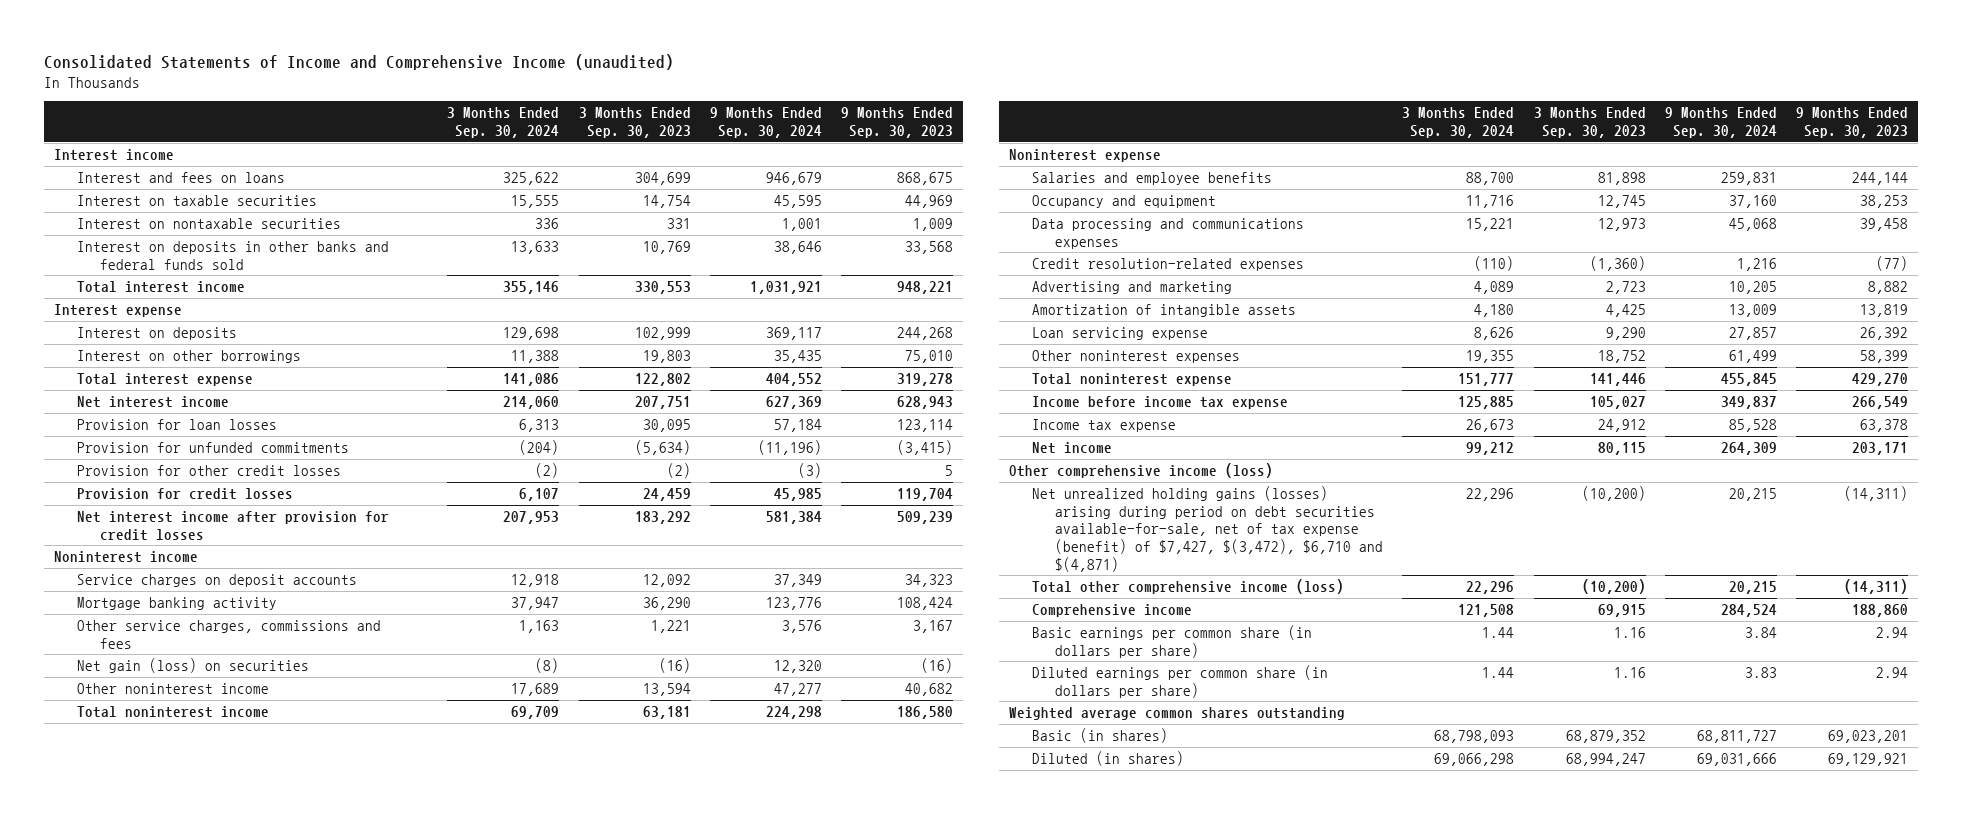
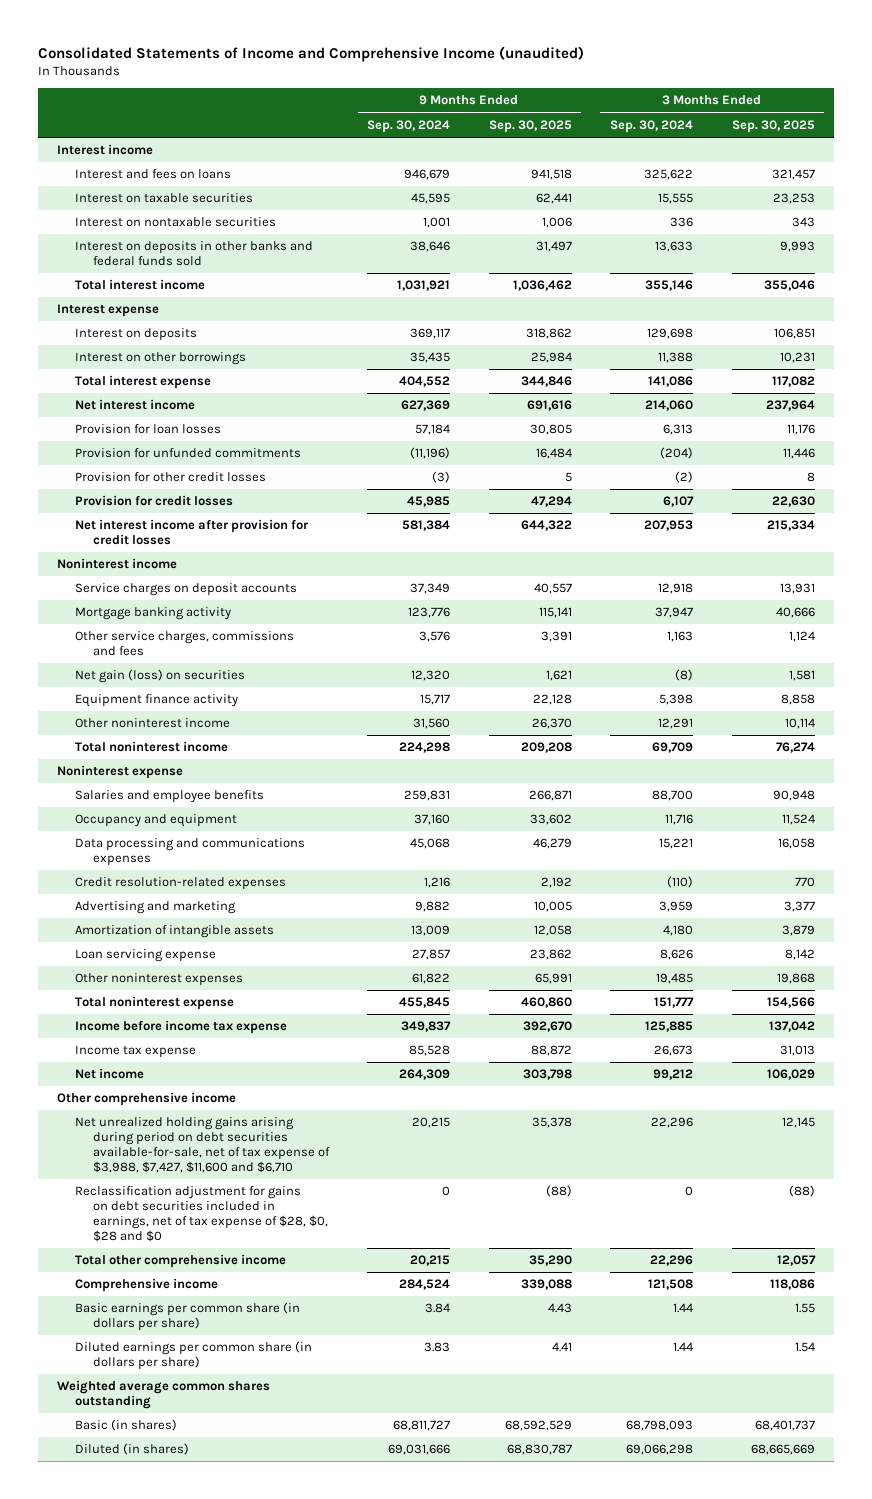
- | 3 Months Ended Sep. 30, 2024 | 3 Months Ended Sep. 30, 2023 | 9 Months Ended Sep. 30, 2024 | 9 Months Ended Sep. 30, 2023
+ | 9 Months Ended Sep. 30, 2024 | 9 Months Ended Sep. 30, 2025 | 3 Months Ended Sep. 30, 2024 | 3 Months Ended Sep. 30, 2025
- Other noninterest income | 17,689 | 13,594 | 47,277 | 40,682
+ Equipment finance activity | 15,717 | 22,128 | 5,398 | 8,858
+ Other noninterest income | 31,560 | 26,370 | 12,291 | 10,114
- Advertising and marketing | 4,089 | 2,723 | 10,205 | 8,882
+ Advertising and marketing | 9,882 | 10,005 | 3,959 | 3,377
- Other noninterest expenses | 19,355 | 18,752 | 61,499 | 58,399
+ Other noninterest expenses | 61,822 | 65,991 | 19,485 | 19,868
- Other comprehensive income (loss)
- Net unrealized holding gains (losses) arising during period on debt securities available-for-sale, net of tax expense (benefit) of $7,427, $(3,472), $6,710 and $(4,871) | 22,296 | (10,200) | 20,215 | (14,311)
- Total other comprehensive income (loss) | 22,296 | (10,200) | 20,215 | (14,311)
+ Other comprehensive income
+ Net unrealized holding gains arising during period on debt securities available-for-sale, net of tax expense of $3,988, $7,427, $11,600 and $6,710 | 20,215 | 35,378 | 22,296 | 12,145
+ Reclassification adjustment for gains on debt securities included in earnings, net of tax expense of $28, $0, $28 and $0 | 0 | (88) | 0 | (88)
+ Total other comprehensive income | 20,215 | 35,290 | 22,296 | 12,057

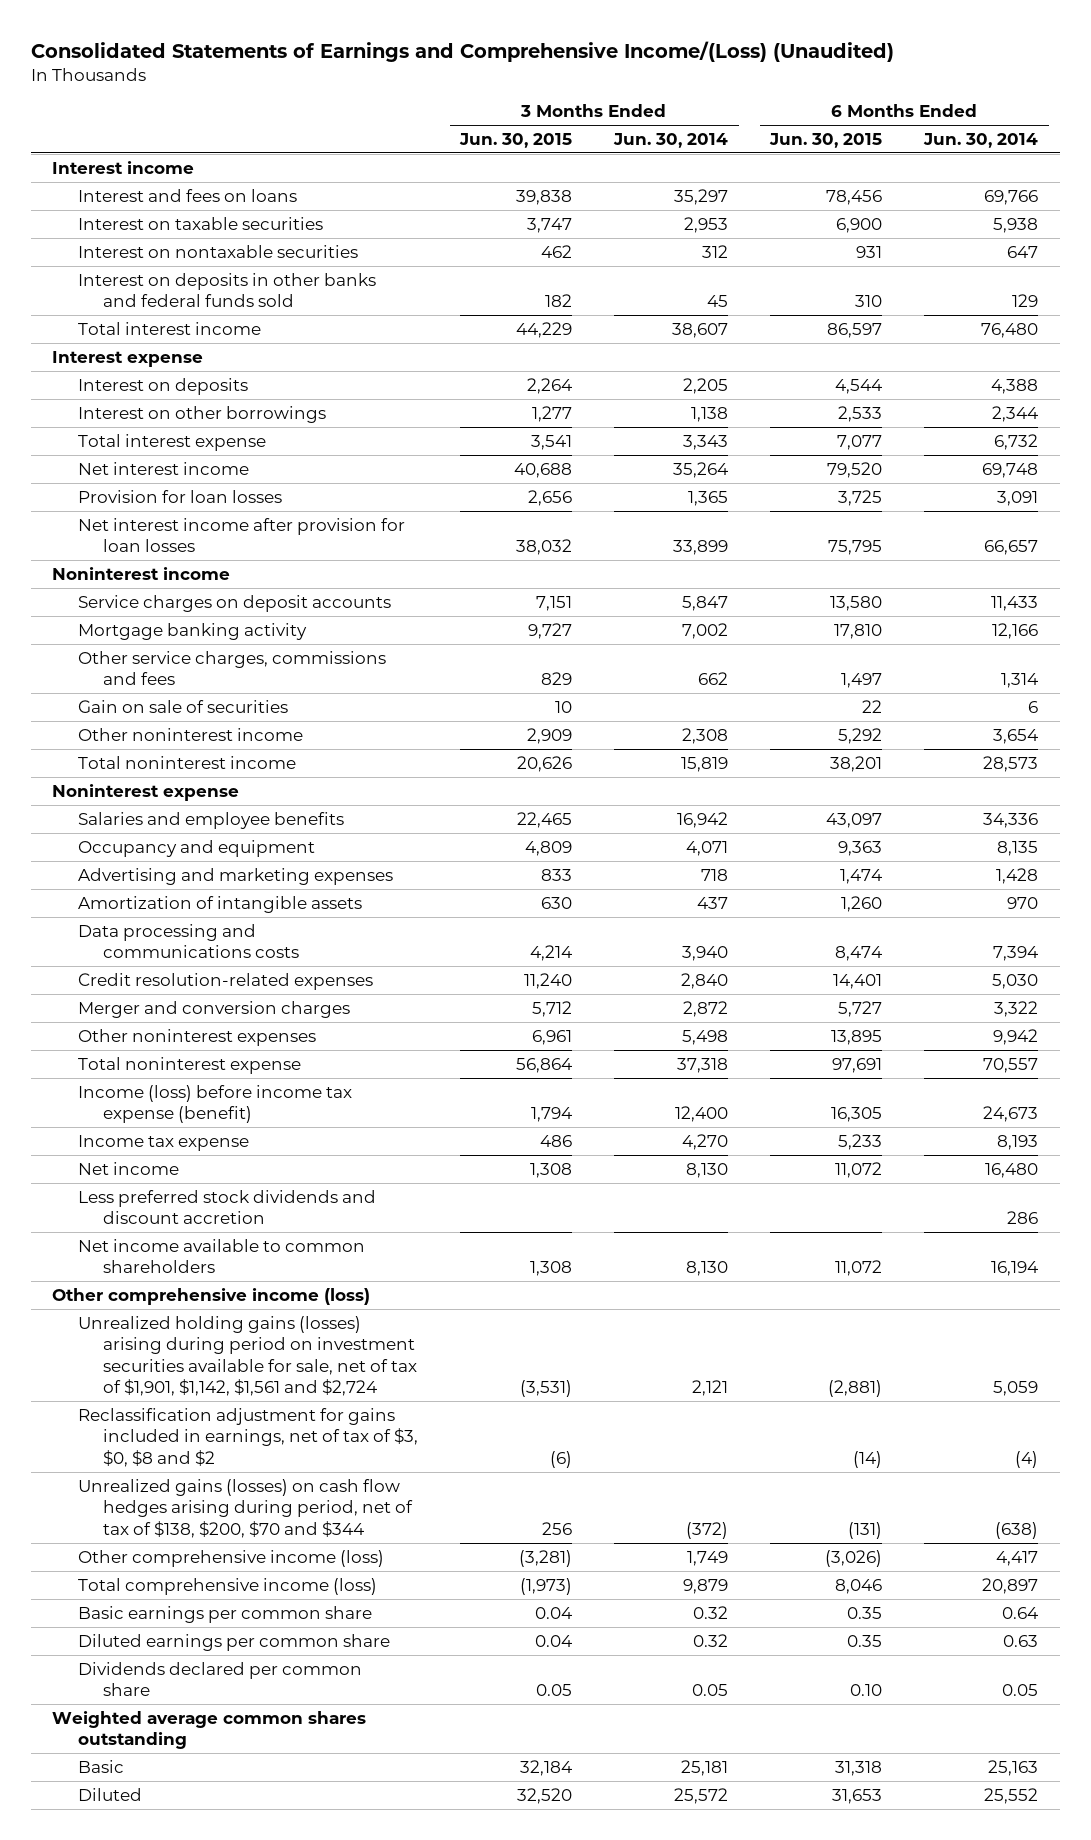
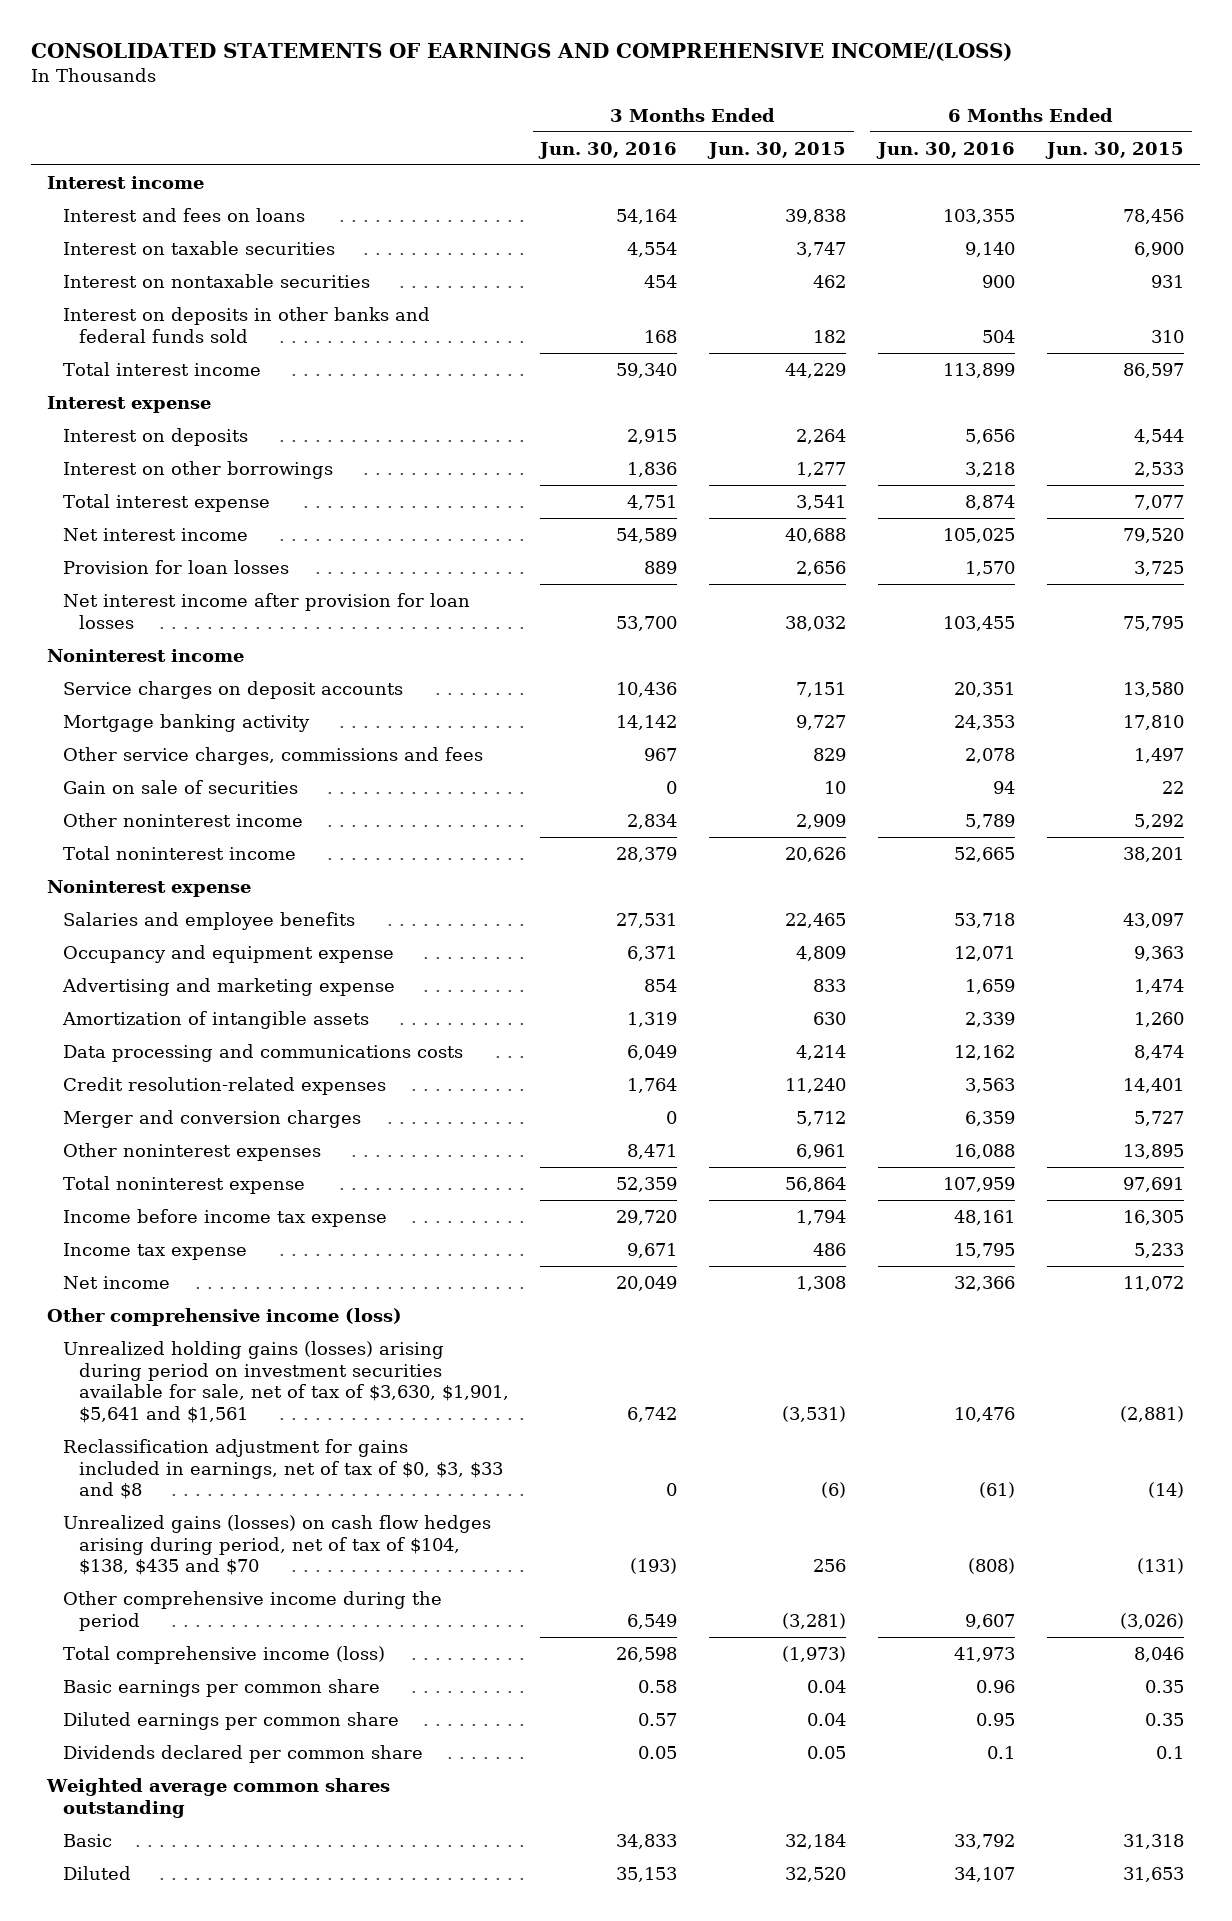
- Consolidated Statements of Earnings and Comprehensive Income/(Loss) (Unaudited)
+ CONSOLIDATED STATEMENTS OF EARNINGS AND COMPREHENSIVE INCOME/(LOSS)
- | 3 Months Ended Jun. 30, 2015 | 3 Months Ended Jun. 30, 2014 | 6 Months Ended Jun. 30, 2015 | 6 Months Ended Jun. 30, 2014
+ | 3 Months Ended Jun. 30, 2016 | 3 Months Ended Jun. 30, 2015 | 6 Months Ended Jun. 30, 2016 | 6 Months Ended Jun. 30, 2015
- Occupancy and equipment | 4,809 | 4,071 | 9,363 | 8,135
- Advertising and marketing expenses | 833 | 718 | 1,474 | 1,428
+ Occupancy and equipment expense | 6,371 | 4,809 | 12,071 | 9,363
+ Advertising and marketing expense | 854 | 833 | 1,659 | 1,474
- Income (loss) before income tax expense (benefit) | 1,794 | 12,400 | 16,305 | 24,673
+ Income before income tax expense | 29,720 | 1,794 | 48,161 | 16,305
- Less preferred stock dividends and discount accretion | | | | 286
- Net income available to common shareholders | 1,308 | 8,130 | 11,072 | 16,194
- Unrealized holding gains (losses) arising during period on investment securities available for sale, net of tax of $1,901, $1,142, $1,561 and $2,724 | (3,531) | 2,121 | (2,881) | 5,059
- Reclassification adjustment for gains included in earnings, net of tax of $3, $0, $8 and $2 | (6) | | (14) | (4)
- Unrealized gains (losses) on cash flow hedges arising during period, net of tax of $138, $200, $70 and $344 | 256 | (372) | (131) | (638)
- Other comprehensive income (loss) | (3,281) | 1,749 | (3,026) | 4,417
+ Unrealized holding gains (losses) arising during period on investment securities available for sale, net of tax of $3,630, $1,901, $5,641 and $1,561 | 6,742 | (3,531) | 10,476 | (2,881)
+ Reclassification adjustment for gains included in earnings, net of tax of $0, $3, $33 and $8 | 0 | (6) | (61) | (14)
+ Unrealized gains (losses) on cash flow hedges arising during period, net of tax of $104, $138, $435 and $70 | (193) | 256 | (808) | (131)
+ Other comprehensive income during the period | 6,549 | (3,281) | 9,607 | (3,026)
- Dividends declared per common share | 0.05 | 0.05 | 0.10 | 0.05
+ Dividends declared per common share | 0.05 | 0.05 | 0.1 | 0.1

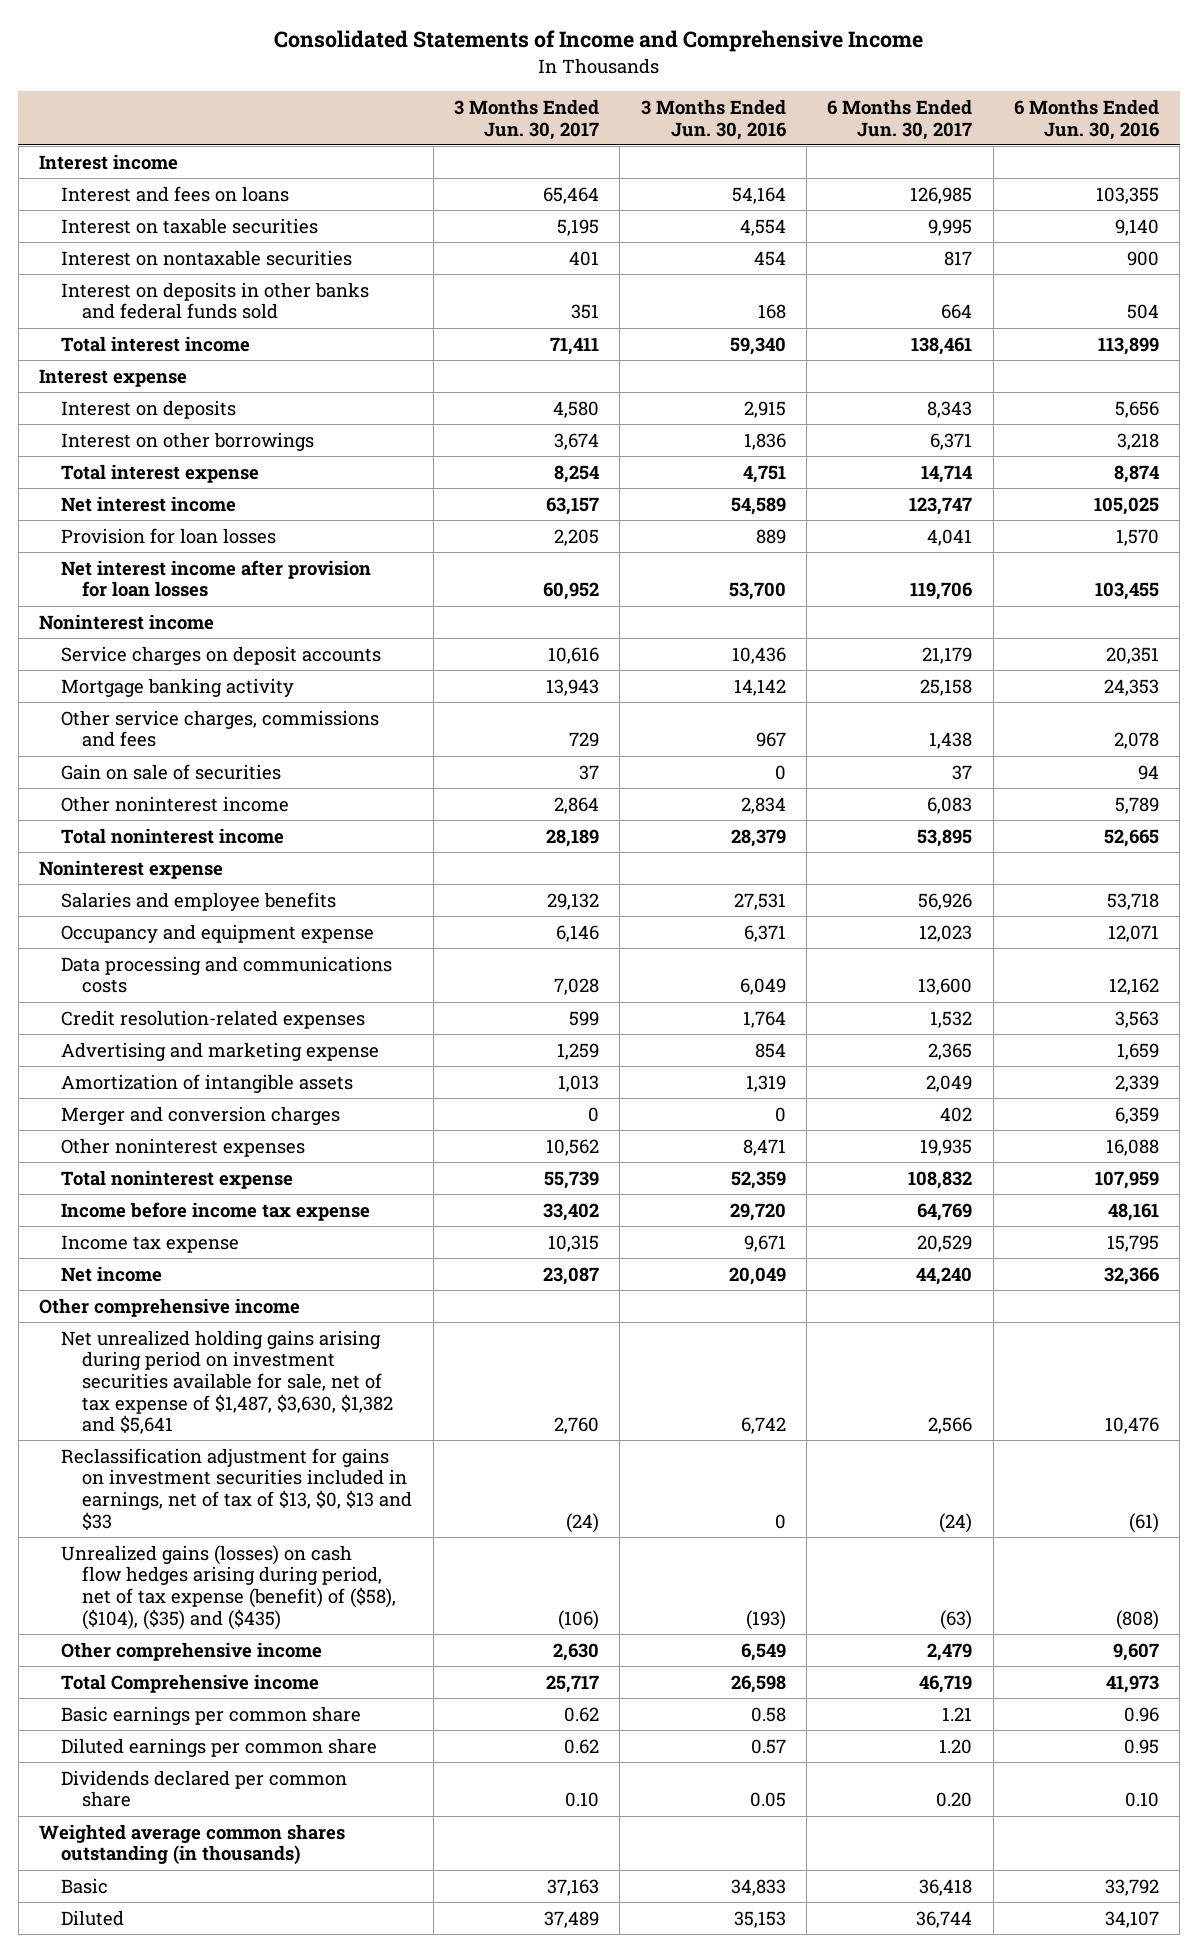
- CONSOLIDATED STATEMENTS OF EARNINGS AND COMPREHENSIVE INCOME/(LOSS)
+ Consolidated Statements of Income and Comprehensive Income
- | 3 Months Ended Jun. 30, 2016 | 3 Months Ended Jun. 30, 2015 | 6 Months Ended Jun. 30, 2016 | 6 Months Ended Jun. 30, 2015
+ | 3 Months Ended Jun. 30, 2017 | 3 Months Ended Jun. 30, 2016 | 6 Months Ended Jun. 30, 2017 | 6 Months Ended Jun. 30, 2016
moved down: Advertising and marketing expense | 1,259 | 854 | 2,365 | 1,659
moved down: Amortization of intangible assets | 1,013 | 1,319 | 2,049 | 2,339
- Other comprehensive income (loss)
- Unrealized holding gains (losses) arising during period on investment securities available for sale, net of tax of $3,630, $1,901, $5,641 and $1,561 | 6,742 | (3,531) | 10,476 | (2,881)
- Reclassification adjustment for gains included in earnings, net of tax of $0, $3, $33 and $8 | 0 | (6) | (61) | (14)
- Unrealized gains (losses) on cash flow hedges arising during period, net of tax of $104, $138, $435 and $70 | (193) | 256 | (808) | (131)
- Other comprehensive income during the period | 6,549 | (3,281) | 9,607 | (3,026)
- Total comprehensive income (loss) | 26,598 | (1,973) | 41,973 | 8,046
+ Other comprehensive income
+ Net unrealized holding gains arising during period on investment securities available for sale, net of tax expense of $1,487, $3,630, $1,382 and $5,641 | 2,760 | 6,742 | 2,566 | 10,476
+ Reclassification adjustment for gains on investment securities included in earnings, net of tax of $13, $0, $13 and $33 | (24) | 0 | (24) | (61)
+ Unrealized gains (losses) on cash flow hedges arising during period, net of tax expense (benefit) of ($58), ($104), ($35) and ($435) | (106) | (193) | (63) | (808)
+ Other comprehensive income | 2,630 | 6,549 | 2,479 | 9,607
+ Total Comprehensive income | 25,717 | 26,598 | 46,719 | 41,973
- Dividends declared per common share | 0.05 | 0.05 | 0.1 | 0.1
- Weighted average common shares outstanding
+ Dividends declared per common share | 0.10 | 0.05 | 0.20 | 0.10
+ Weighted average common shares outstanding (in thousands)

